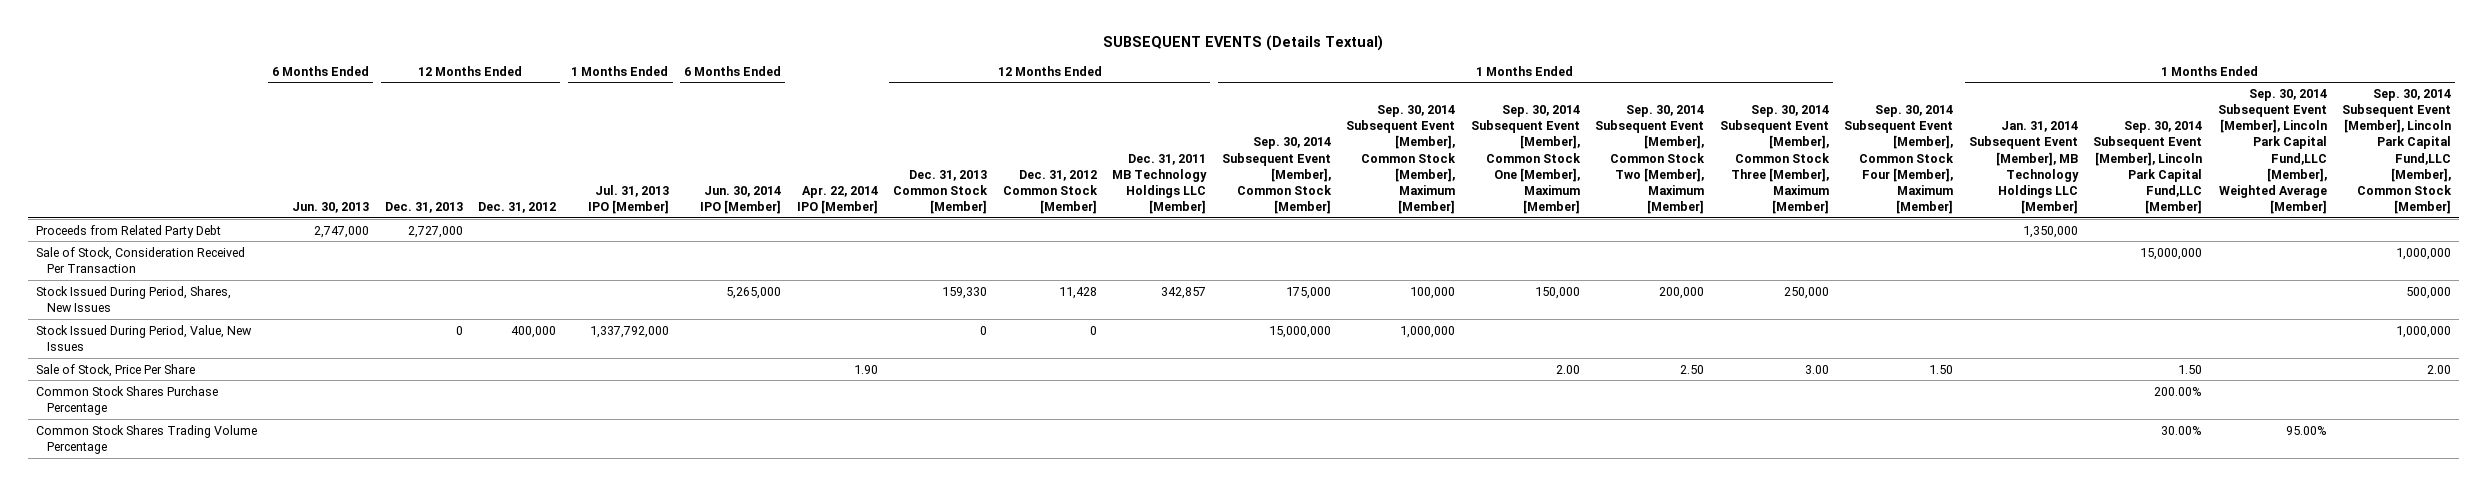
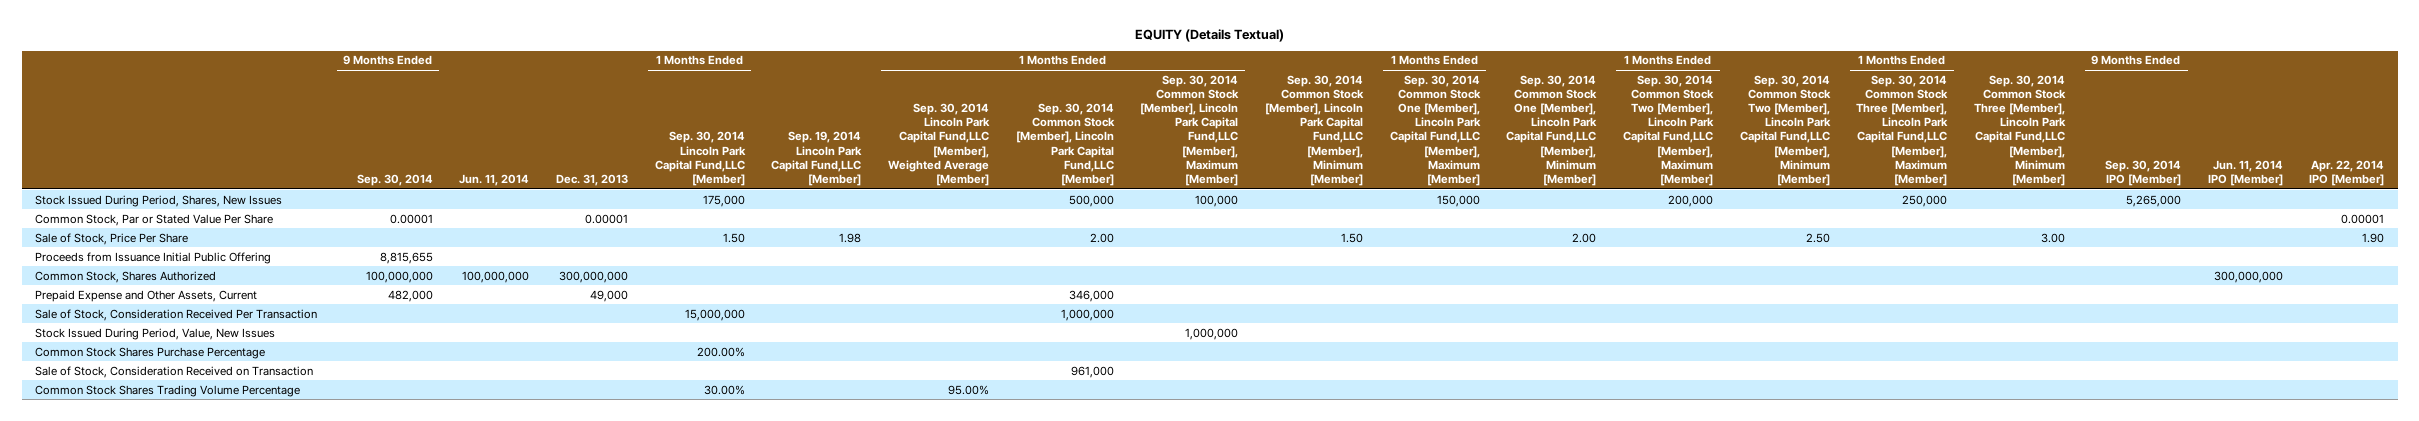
- SUBSEQUENT EVENTS (Details Textual)
+ EQUITY (Details Textual)
- | 6 Months Ended Jun. 30, 2013 | 12 Months Ended Dec. 31, 2013 | 12 Months Ended Dec. 31, 2012 | 1 Months Ended Jul. 31, 2013 IPO [Member] | 6 Months Ended Jun. 30, 2014 IPO [Member] | Apr. 22, 2014 IPO [Member] | 12 Months Ended Dec. 31, 2013 Common Stock [Member] | 12 Months Ended Dec. 31, 2012 Common Stock [Member] | 12 Months Ended Dec. 31, 2011 MB Technology Holdings LLC [Member] | 1 Months Ended Sep. 30, 2014 Subsequent Event [Member], Common Stock [Member] | 1 Months Ended Sep. 30, 2014 Subsequent Event [Member], Common Stock [Member], Maximum [Member] | 1 Months Ended Sep. 30, 2014 Subsequent Event [Member], Common Stock One [Member], Maximum [Member] | 1 Months Ended Sep. 30, 2014 Subsequent Event [Member], Common Stock Two [Member], Maximum [Member] | 1 Months Ended Sep. 30, 2014 Subsequent Event [Member], Common Stock Three [Member], Maximum [Member] | Sep. 30, 2014 Subsequent Event [Member], Common Stock Four [Member], Maximum [Member] | 1 Months Ended Jan. 31, 2014 Subsequent Event [Member], MB Technology Holdings LLC [Member] | 1 Months Ended Sep. 30, 2014 Subsequent Event [Member], Lincoln Park Capital Fund,LLC [Member] | 1 Months Ended Sep. 30, 2014 Subsequent Event [Member], Lincoln Park Capital Fund,LLC [Member], Weighted Average [Member] | 1 Months Ended Sep. 30, 2014 Subsequent Event [Member], Lincoln Park Capital Fund,LLC [Member], Common Stock [Member]
+ | 9 Months Ended Sep. 30, 2014 | Jun. 11, 2014 | Dec. 31, 2013 | 1 Months Ended Sep. 30, 2014 Lincoln Park Capital Fund,LLC [Member] | Sep. 19, 2014 Lincoln Park Capital Fund,LLC [Member] | 1 Months Ended Sep. 30, 2014 Lincoln Park Capital Fund,LLC [Member], Weighted Average [Member] | 1 Months Ended Sep. 30, 2014 Common Stock [Member], Lincoln Park Capital Fund,LLC [Member] | 1 Months Ended Sep. 30, 2014 Common Stock [Member], Lincoln Park Capital Fund,LLC [Member], Maximum [Member] | Sep. 30, 2014 Common Stock [Member], Lincoln Park Capital Fund,LLC [Member], Minimum [Member] | 1 Months Ended Sep. 30, 2014 Common Stock One [Member], Lincoln Park Capital Fund,LLC [Member], Maximum [Member] | Sep. 30, 2014 Common Stock One [Member], Lincoln Park Capital Fund,LLC [Member], Minimum [Member] | 1 Months Ended Sep. 30, 2014 Common Stock Two [Member], Lincoln Park Capital Fund,LLC [Member], Maximum [Member] | Sep. 30, 2014 Common Stock Two [Member], Lincoln Park Capital Fund,LLC [Member], Minimum [Member] | 1 Months Ended Sep. 30, 2014 Common Stock Three [Member], Lincoln Park Capital Fund,LLC [Member], Maximum [Member] | Sep. 30, 2014 Common Stock Three [Member], Lincoln Park Capital Fund,LLC [Member], Minimum [Member] | 9 Months Ended Sep. 30, 2014 IPO [Member] | Jun. 11, 2014 IPO [Member] | Apr. 22, 2014 IPO [Member]
- Proceeds from Related Party Debt | 2,747,000 | 2,727,000 | | | | | | | | | | | | | | 1,350,000 | | |
+ Common Stock, Par or Stated Value Per Share | 0.00001 | | 0.00001 | | | | | | | | | | | | | | | 0.00001
+ Proceeds from Issuance Initial Public Offering | 8,815,655 | | | | | | | | | | | | | | | | |
+ Common Stock, Shares Authorized | 100,000,000 | 100,000,000 | 300,000,000 | | | | | | | | | | | | | | 300,000,000 |
+ Prepaid Expense and Other Assets, Current | 482,000 | | 49,000 | | | | 346,000 | | | | | | | | | | |
moved down: Sale of Stock, Consideration Received Per Transaction | | | | 15,000,000 | | | 1,000,000 | | | | | | | | | | |
moved down: Stock Issued During Period, Value, New Issues | | | | | | | | 1,000,000 | | | | | | | | | |
+ Sale of Stock, Consideration Received on Transaction | | | | | | | 961,000 | | | | | | | | | | |

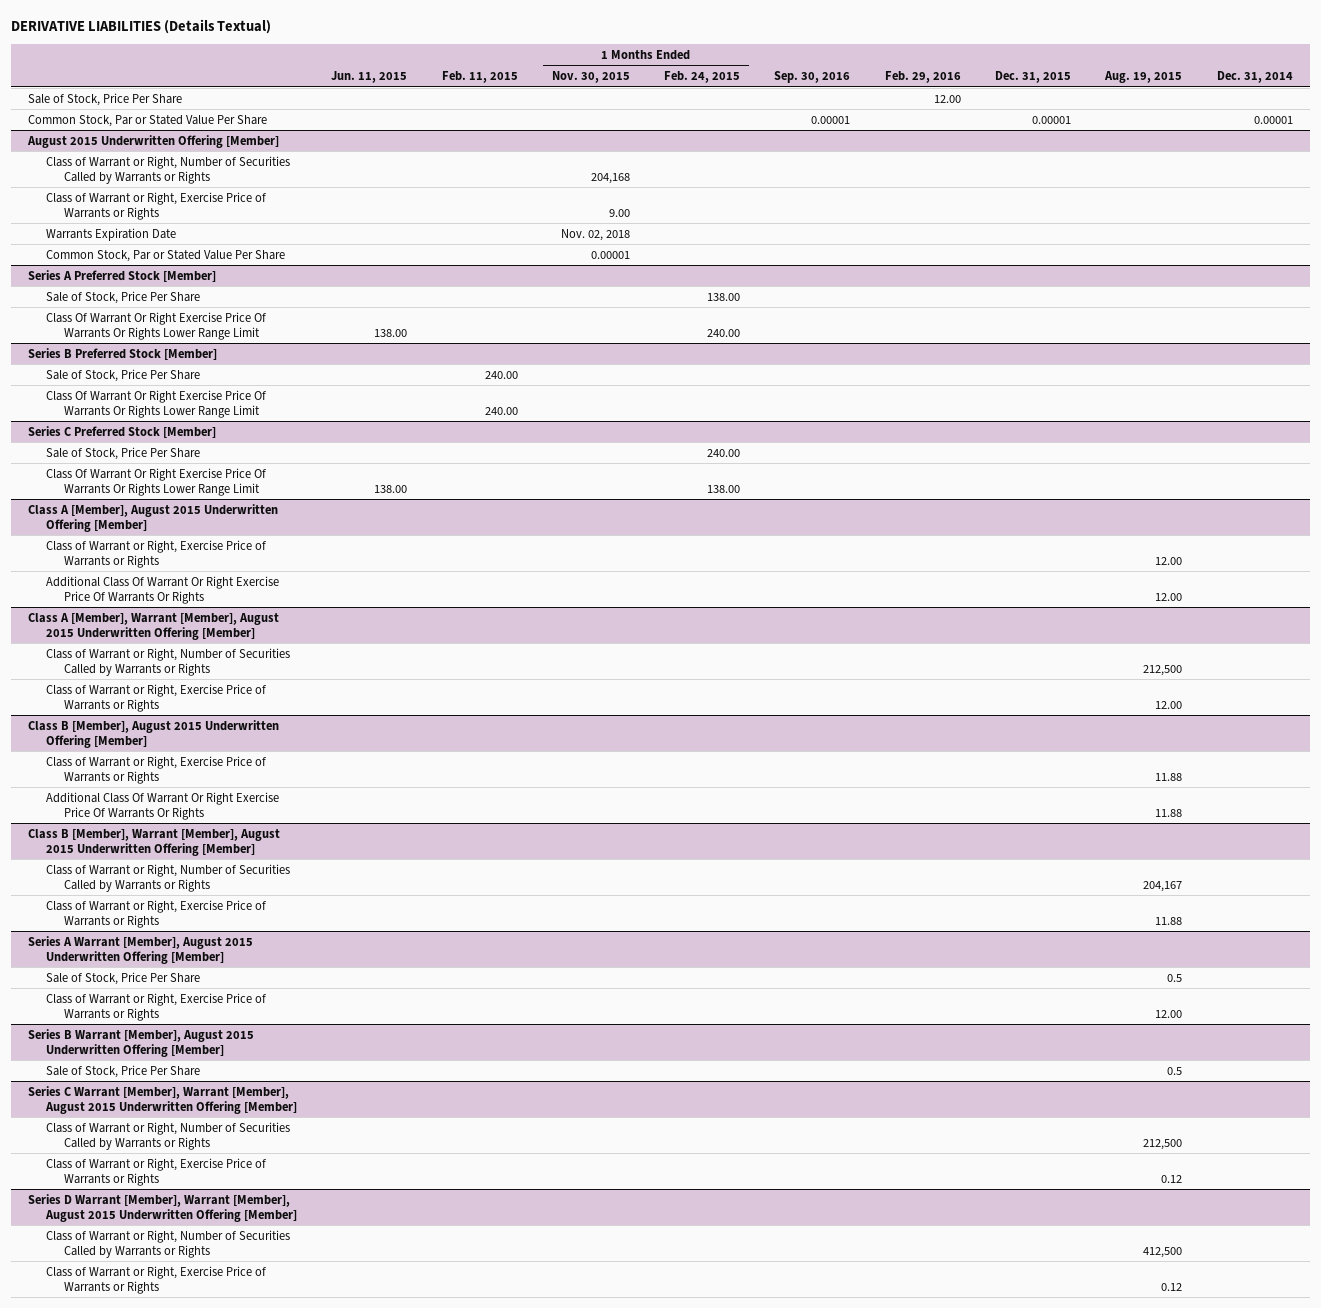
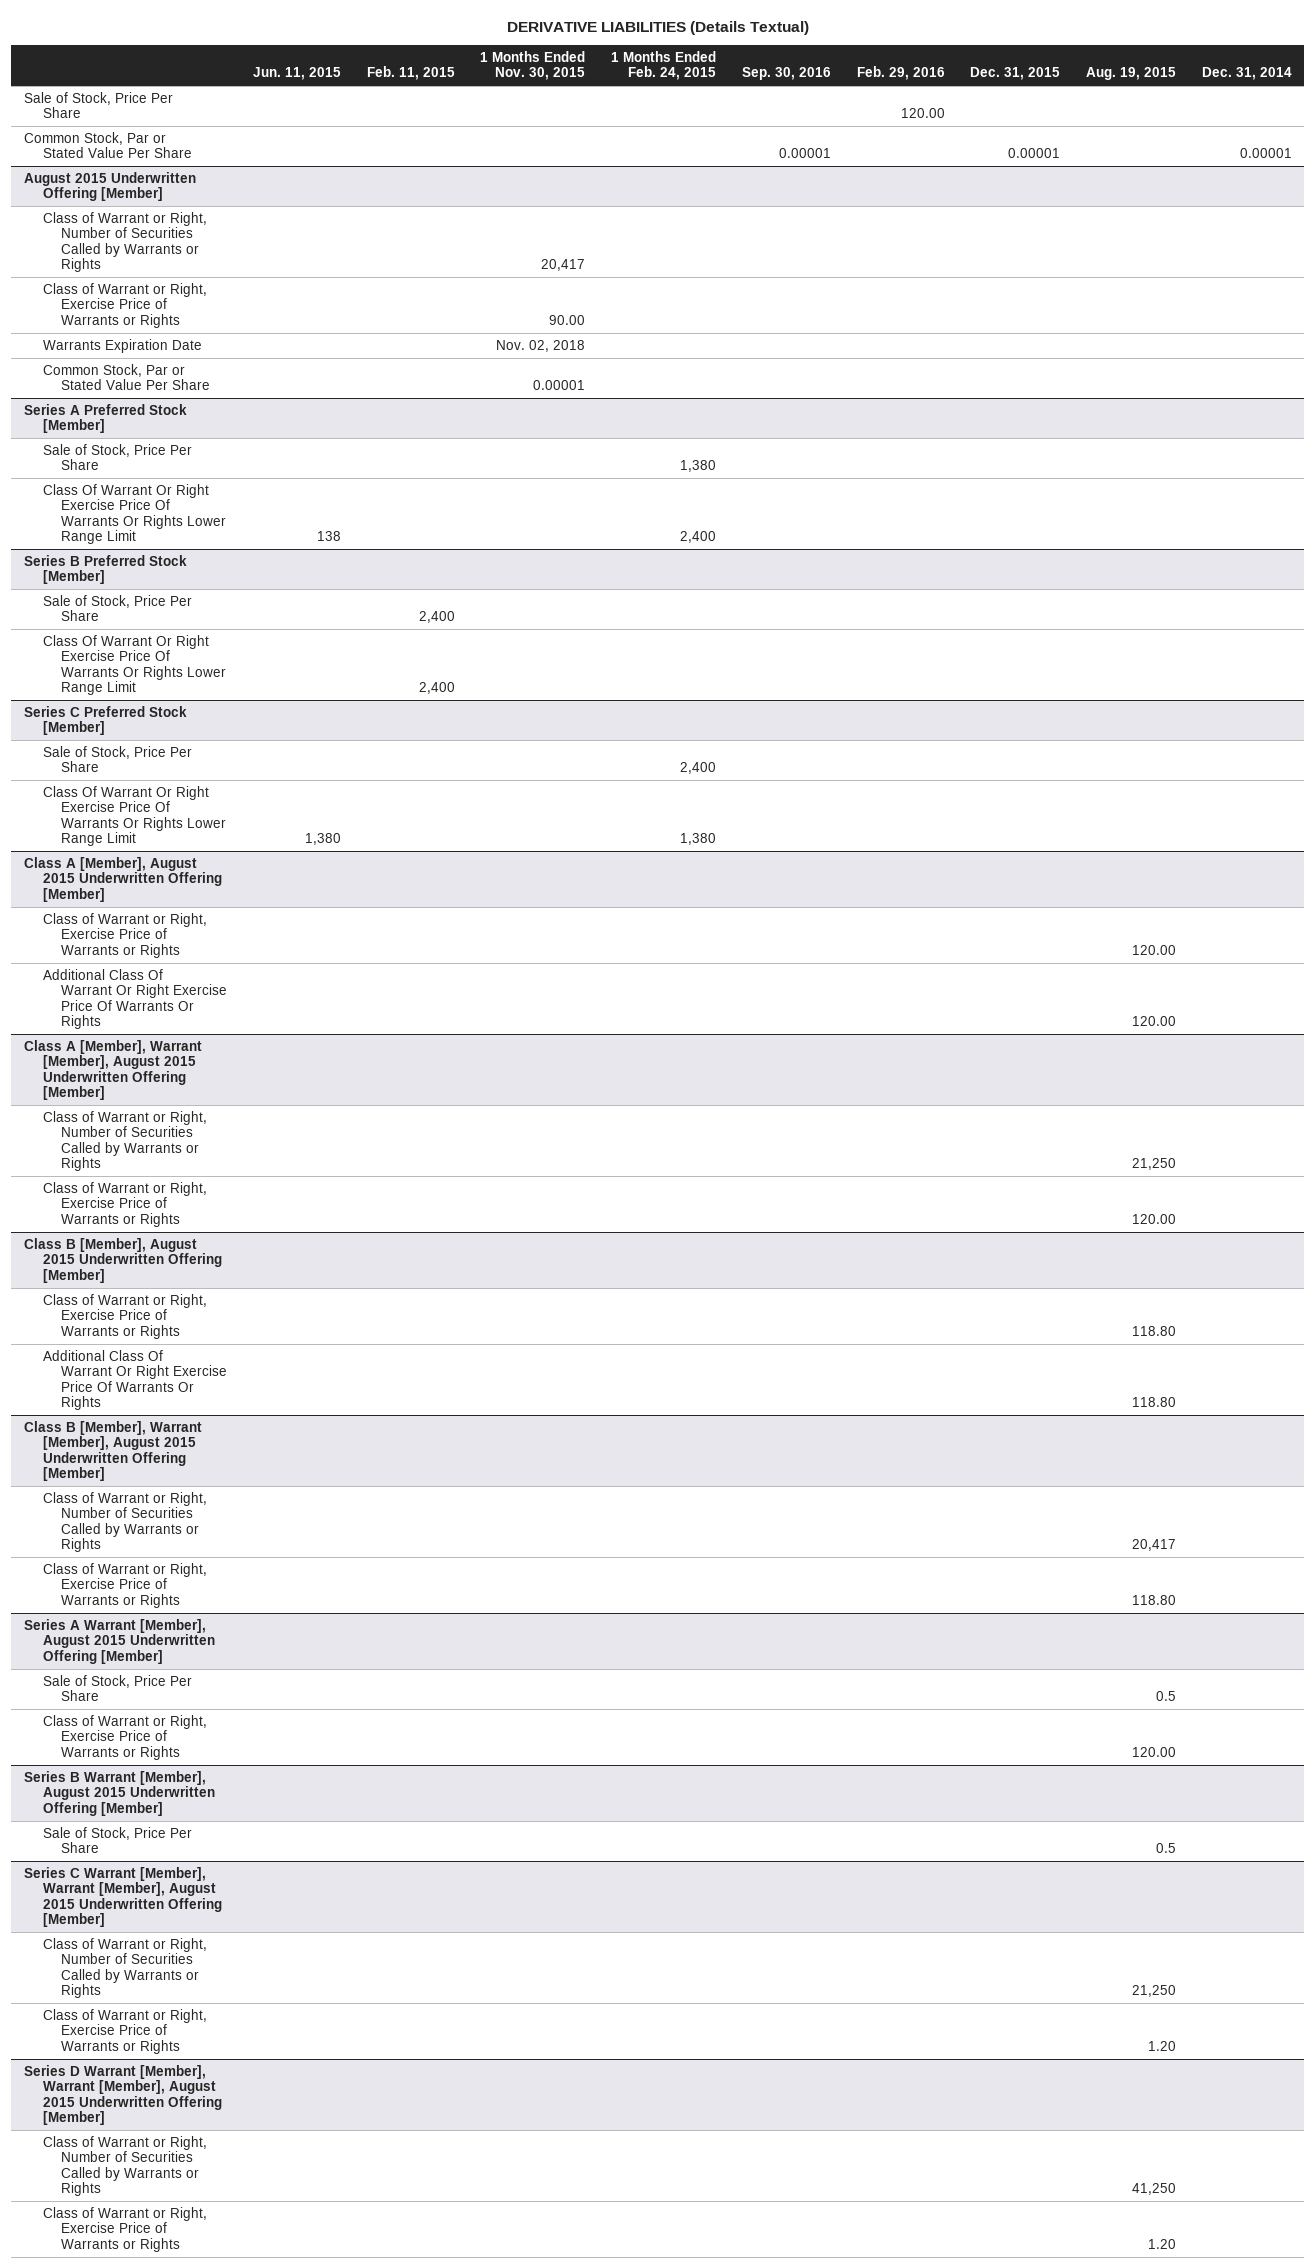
- Sale of Stock, Price Per Share | | | | | | 12.00 | | |
+ Sale of Stock, Price Per Share | | | | | | 120.00 | | |
@ August 2015 Underwritten Offering [Member]
- Class of Warrant or Right, Number of Securities Called by Warrants or Rights | | | 204,168 | | | | | |
- Class of Warrant or Right, Exercise Price of Warrants or Rights | | | 9.00 | | | | | |
+ Class of Warrant or Right, Number of Securities Called by Warrants or Rights | | | 20,417 | | | | | |
+ Class of Warrant or Right, Exercise Price of Warrants or Rights | | | 90.00 | | | | | |
@ Series A Preferred Stock [Member]
- Sale of Stock, Price Per Share | | | | 138.00 | | | | |
- Class Of Warrant Or Right Exercise Price Of Warrants Or Rights Lower Range Limit | 138.00 | | | 240.00 | | | | |
+ Sale of Stock, Price Per Share | | | | 1,380 | | | | |
+ Class Of Warrant Or Right Exercise Price Of Warrants Or Rights Lower Range Limit | 138 | | | 2,400 | | | | |
@ Series B Preferred Stock [Member]
- Sale of Stock, Price Per Share | | 240.00 | | | | | | |
- Class Of Warrant Or Right Exercise Price Of Warrants Or Rights Lower Range Limit | | 240.00 | | | | | | |
+ Sale of Stock, Price Per Share | | 2,400 | | | | | | |
+ Class Of Warrant Or Right Exercise Price Of Warrants Or Rights Lower Range Limit | | 2,400 | | | | | | |
@ Series C Preferred Stock [Member]
- Sale of Stock, Price Per Share | | | | 240.00 | | | | |
- Class Of Warrant Or Right Exercise Price Of Warrants Or Rights Lower Range Limit | 138.00 | | | 138.00 | | | | |
+ Sale of Stock, Price Per Share | | | | 2,400 | | | | |
+ Class Of Warrant Or Right Exercise Price Of Warrants Or Rights Lower Range Limit | 1,380 | | | 1,380 | | | | |
@ Class A [Member], August 2015 Underwritten Offering [Member]
- Class of Warrant or Right, Exercise Price of Warrants or Rights | | | | | | | | 12.00 |
- Additional Class Of Warrant Or Right Exercise Price Of Warrants Or Rights | | | | | | | | 12.00 |
+ Class of Warrant or Right, Exercise Price of Warrants or Rights | | | | | | | | 120.00 |
+ Additional Class Of Warrant Or Right Exercise Price Of Warrants Or Rights | | | | | | | | 120.00 |
@ Class A [Member], Warrant [Member], August 2015 Underwritten Offering [Member]
- Class of Warrant or Right, Number of Securities Called by Warrants or Rights | | | | | | | | 212,500 |
- Class of Warrant or Right, Exercise Price of Warrants or Rights | | | | | | | | 12.00 |
+ Class of Warrant or Right, Number of Securities Called by Warrants or Rights | | | | | | | | 21,250 |
+ Class of Warrant or Right, Exercise Price of Warrants or Rights | | | | | | | | 120.00 |
@ Class B [Member], August 2015 Underwritten Offering [Member]
- Class of Warrant or Right, Exercise Price of Warrants or Rights | | | | | | | | 11.88 |
- Additional Class Of Warrant Or Right Exercise Price Of Warrants Or Rights | | | | | | | | 11.88 |
+ Class of Warrant or Right, Exercise Price of Warrants or Rights | | | | | | | | 118.80 |
+ Additional Class Of Warrant Or Right Exercise Price Of Warrants Or Rights | | | | | | | | 118.80 |
@ Class B [Member], Warrant [Member], August 2015 Underwritten Offering [Member]
- Class of Warrant or Right, Number of Securities Called by Warrants or Rights | | | | | | | | 204,167 |
- Class of Warrant or Right, Exercise Price of Warrants or Rights | | | | | | | | 11.88 |
+ Class of Warrant or Right, Number of Securities Called by Warrants or Rights | | | | | | | | 20,417 |
+ Class of Warrant or Right, Exercise Price of Warrants or Rights | | | | | | | | 118.80 |
@ Series A Warrant [Member], August 2015 Underwritten Offering [Member]
- Class of Warrant or Right, Exercise Price of Warrants or Rights | | | | | | | | 12.00 |
+ Class of Warrant or Right, Exercise Price of Warrants or Rights | | | | | | | | 120.00 |
@ Series C Warrant [Member], Warrant [Member], August 2015 Underwritten Offering [Member]
- Class of Warrant or Right, Number of Securities Called by Warrants or Rights | | | | | | | | 212,500 |
- Class of Warrant or Right, Exercise Price of Warrants or Rights | | | | | | | | 0.12 |
+ Class of Warrant or Right, Number of Securities Called by Warrants or Rights | | | | | | | | 21,250 |
+ Class of Warrant or Right, Exercise Price of Warrants or Rights | | | | | | | | 1.20 |
@ Series D Warrant [Member], Warrant [Member], August 2015 Underwritten Offering [Member]
- Class of Warrant or Right, Number of Securities Called by Warrants or Rights | | | | | | | | 412,500 |
- Class of Warrant or Right, Exercise Price of Warrants or Rights | | | | | | | | 0.12 |
+ Class of Warrant or Right, Number of Securities Called by Warrants or Rights | | | | | | | | 41,250 |
+ Class of Warrant or Right, Exercise Price of Warrants or Rights | | | | | | | | 1.20 |

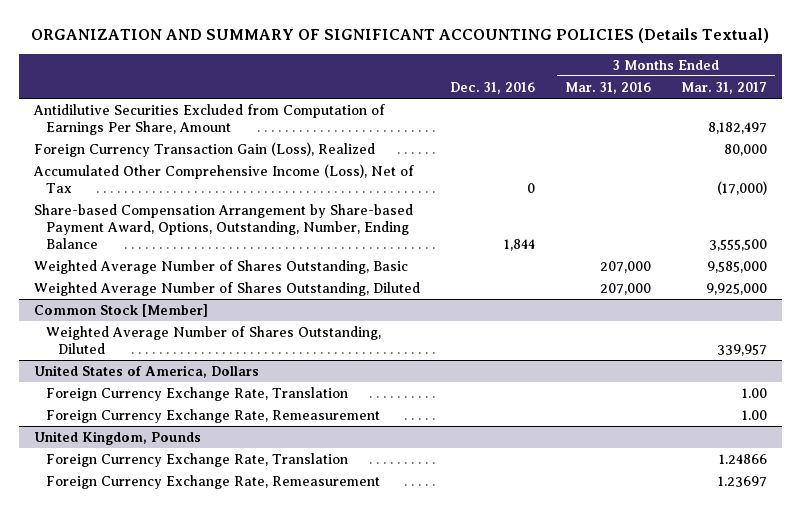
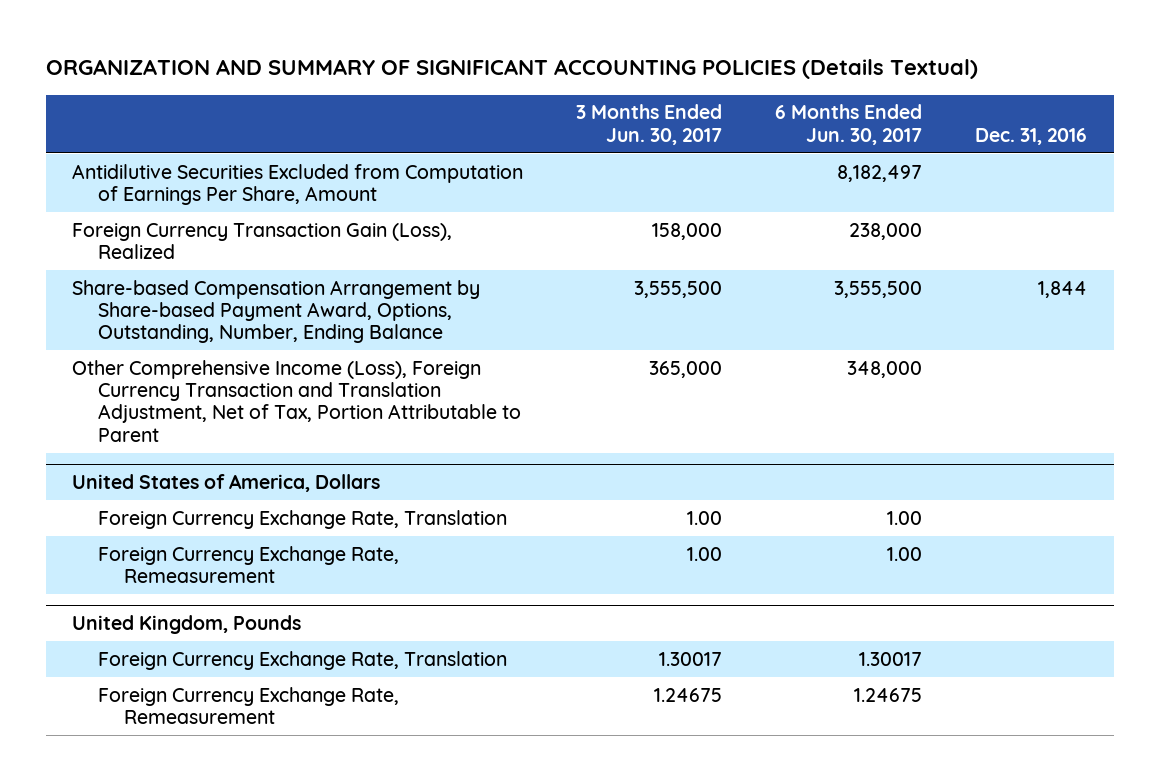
- | Dec. 31, 2016 | 3 Months Ended Mar. 31, 2016 | 3 Months Ended Mar. 31, 2017
+ | 3 Months Ended Jun. 30, 2017 | 6 Months Ended Jun. 30, 2017 | Dec. 31, 2016
- Accumulated Other Comprehensive Income (Loss), Net of Tax | 0 | | (17,000)
- Weighted Average Number of Shares Outstanding, Basic | | 207,000 | 9,585,000
- Weighted Average Number of Shares Outstanding, Diluted | | 207,000 | 9,925,000
- Common Stock [Member]
- Weighted Average Number of Shares Outstanding, Diluted | | | 339,957
+ Other Comprehensive Income (Loss), Foreign Currency Transaction and Translation Adjustment, Net of Tax, Portion Attributable to Parent | 365,000 | 348,000 |

